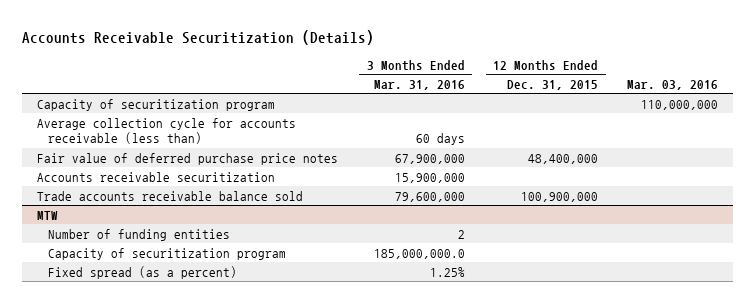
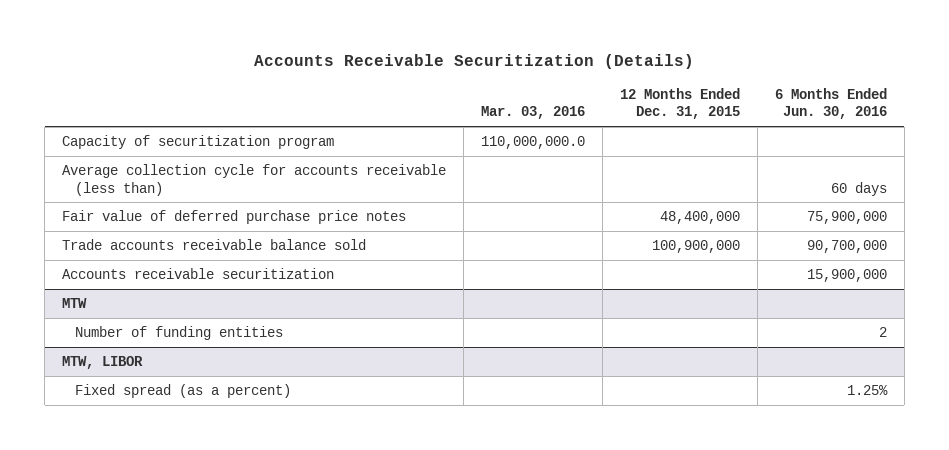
- | 3 Months Ended Mar. 31, 2016 | 12 Months Ended Dec. 31, 2015 | Mar. 03, 2016
+ | Mar. 03, 2016 | 12 Months Ended Dec. 31, 2015 | 6 Months Ended Jun. 30, 2016
- Capacity of securitization program | | | 110,000,000
+ Capacity of securitization program | 110,000,000.0 | |
moved down: Accounts receivable securitization | | | 15,900,000
@ MTW
- Capacity of securitization program | 185,000,000.0 | |
- Fixed spread (as a percent) | 1.25% | |
+ MTW, LIBOR
+ Fixed spread (as a percent) | | | 1.25%

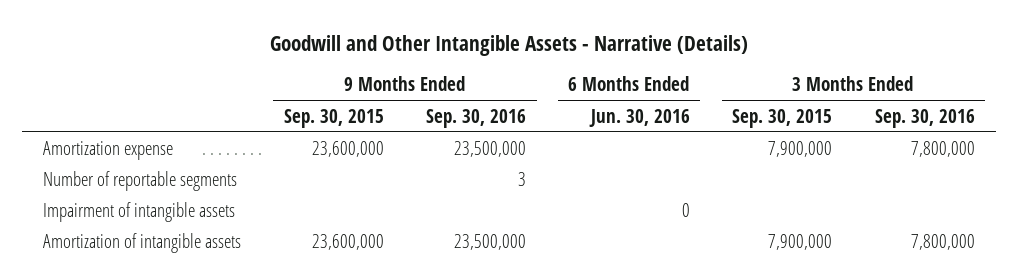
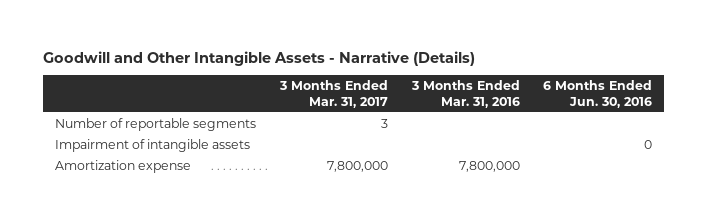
- | 9 Months Ended Sep. 30, 2015 | 9 Months Ended Sep. 30, 2016 | 6 Months Ended Jun. 30, 2016 | 3 Months Ended Sep. 30, 2015 | 3 Months Ended Sep. 30, 2016
+ | 3 Months Ended Mar. 31, 2017 | 3 Months Ended Mar. 31, 2016 | 6 Months Ended Jun. 30, 2016
- Amortization of intangible assets | 23,600,000 | 23,500,000 | | 7,900,000 | 7,800,000
moved down: Amortization expense | 7,800,000 | 7,800,000 |

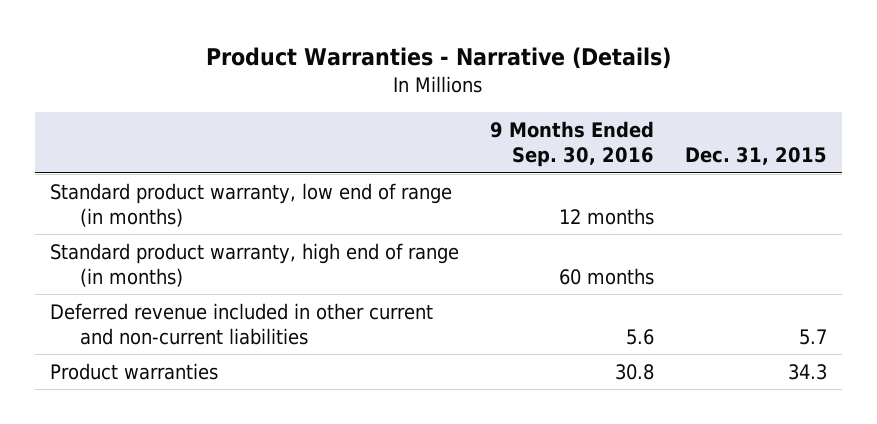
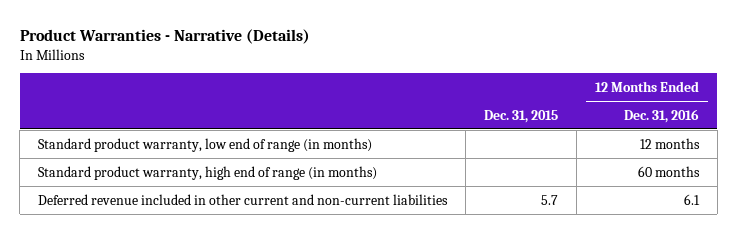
- | 9 Months Ended Sep. 30, 2016 | Dec. 31, 2015
+ | Dec. 31, 2015 | 12 Months Ended Dec. 31, 2016
- Product warranties | 30.8 | 34.3

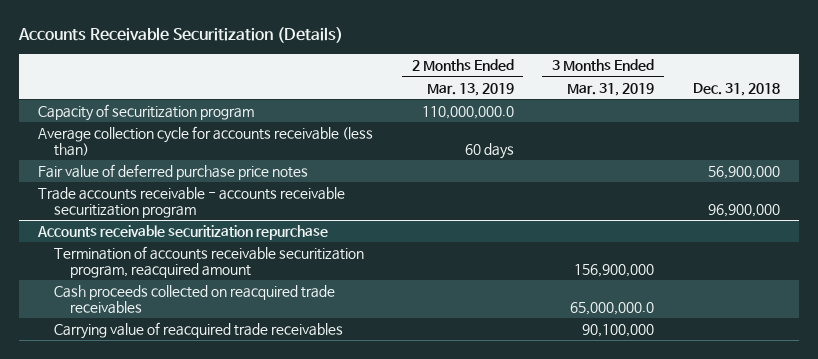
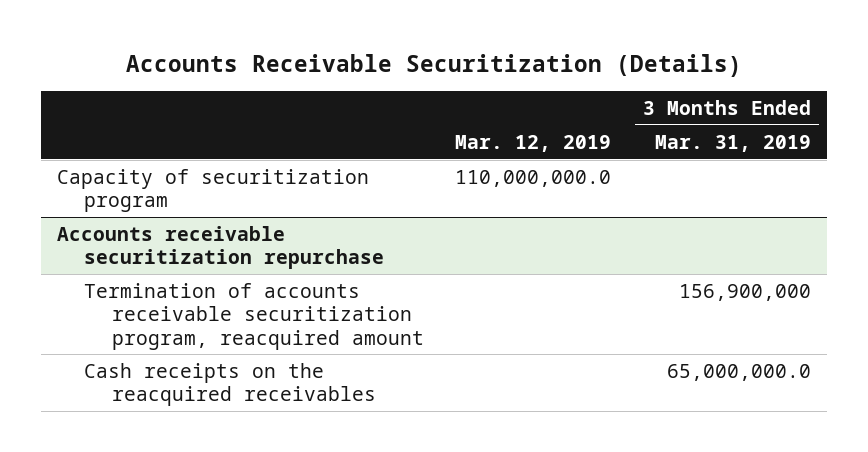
- | 2 Months Ended Mar. 13, 2019 | 3 Months Ended Mar. 31, 2019 | Dec. 31, 2018
+ | Mar. 12, 2019 | 3 Months Ended Mar. 31, 2019
- Average collection cycle for accounts receivable (less than) | 60 days | |
- Fair value of deferred purchase price notes | | | 56,900,000
- Trade accounts receivable - accounts receivable securitization program | | | 96,900,000
@ Accounts receivable securitization repurchase
- Cash proceeds collected on reacquired trade receivables | | 65,000,000.0 |
- Carrying value of reacquired trade receivables | | 90,100,000 |
+ Cash receipts on the reacquired receivables | | 65,000,000.0

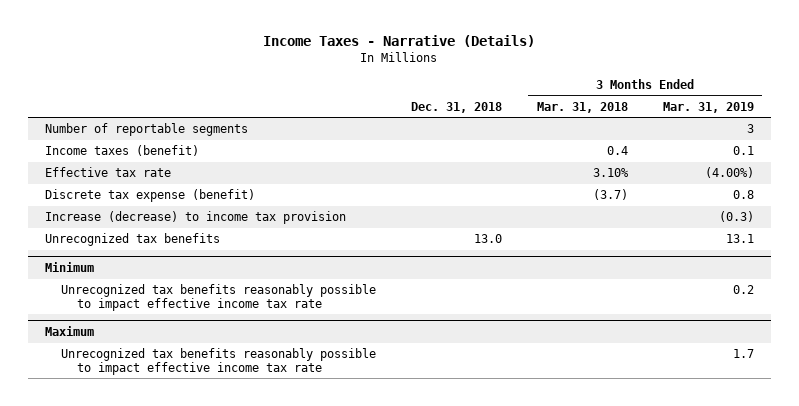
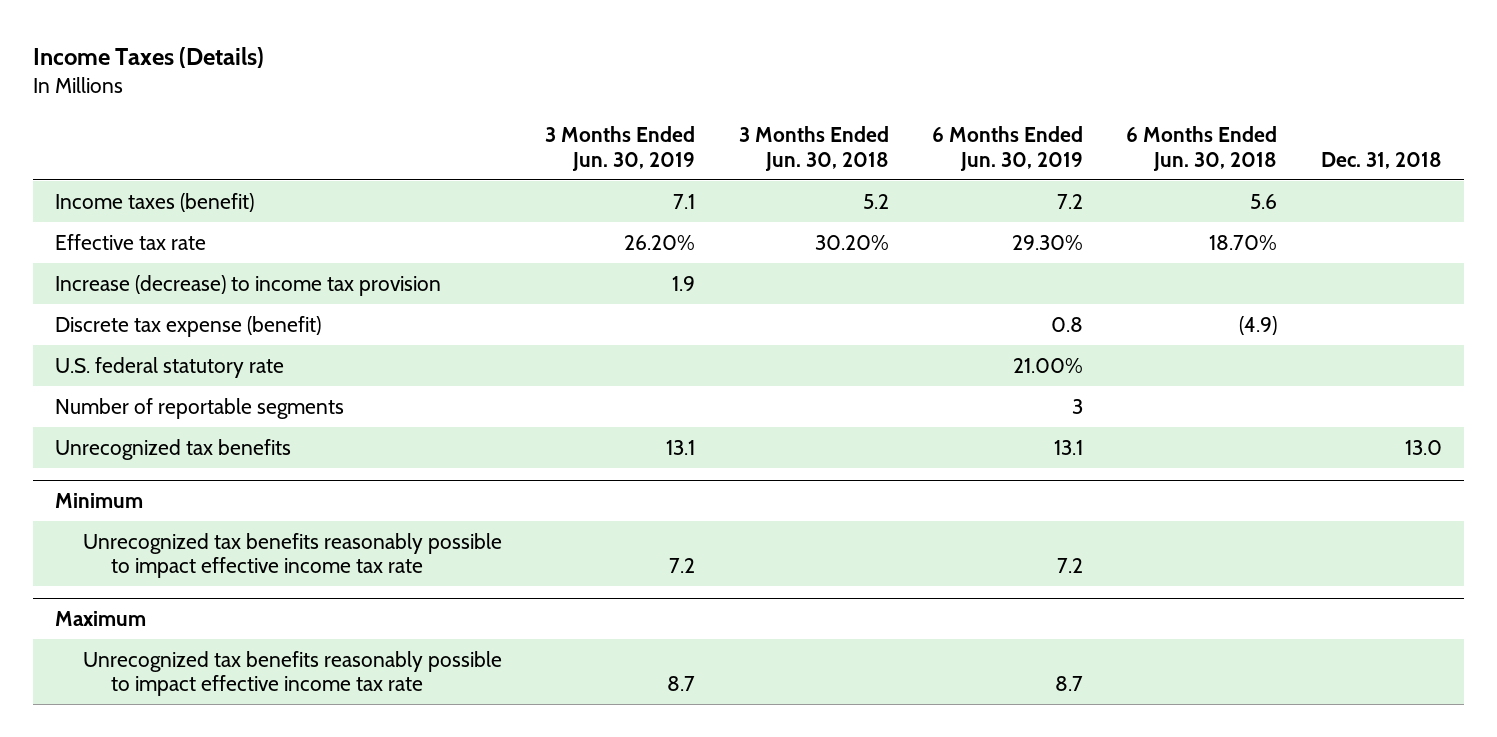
- Income Taxes - Narrative (Details)
+ Income Taxes (Details)
- | Dec. 31, 2018 | 3 Months Ended Mar. 31, 2018 | 3 Months Ended Mar. 31, 2019
+ | 3 Months Ended Jun. 30, 2019 | 3 Months Ended Jun. 30, 2018 | 6 Months Ended Jun. 30, 2019 | 6 Months Ended Jun. 30, 2018 | Dec. 31, 2018
moved down: Discrete tax expense (benefit) | | | 0.8 | (4.9) |
+ U.S. federal statutory rate | | | 21.00% | |
moved down: Number of reportable segments | | | 3 | |

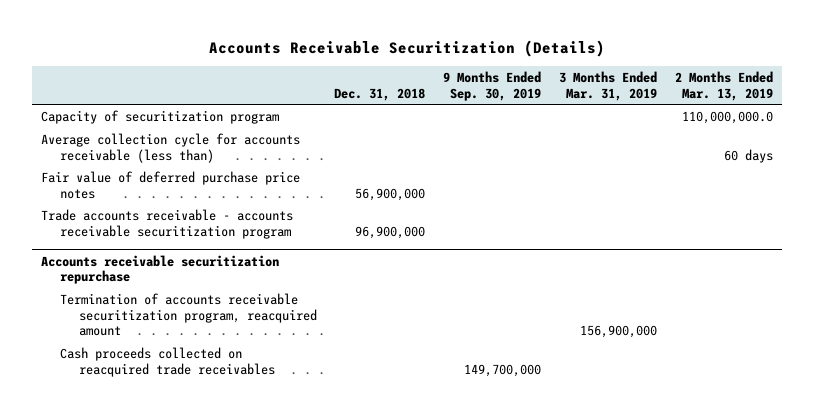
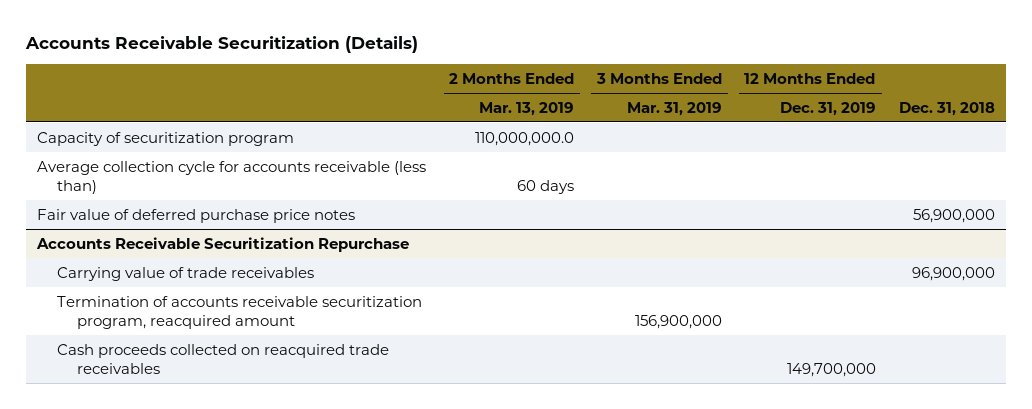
- | Dec. 31, 2018 | 9 Months Ended Sep. 30, 2019 | 3 Months Ended Mar. 31, 2019 | 2 Months Ended Mar. 13, 2019
+ | 2 Months Ended Mar. 13, 2019 | 3 Months Ended Mar. 31, 2019 | 12 Months Ended Dec. 31, 2019 | Dec. 31, 2018
- Trade accounts receivable - accounts receivable securitization program | 96,900,000 | | |
- Accounts receivable securitization repurchase
+ Accounts Receivable Securitization Repurchase
+ Carrying value of trade receivables | | | | 96,900,000

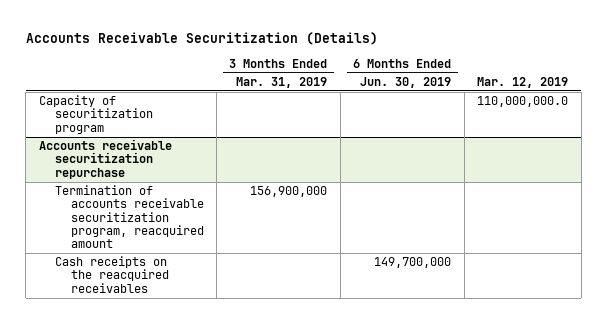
- | 2 Months Ended Mar. 13, 2019 | 3 Months Ended Mar. 31, 2019 | 12 Months Ended Dec. 31, 2019 | Dec. 31, 2018
+ | 3 Months Ended Mar. 31, 2019 | 6 Months Ended Jun. 30, 2019 | Mar. 12, 2019
- Average collection cycle for accounts receivable (less than) | 60 days | | |
- Fair value of deferred purchase price notes | | | | 56,900,000
- Accounts Receivable Securitization Repurchase
- Carrying value of trade receivables | | | | 96,900,000
+ Accounts receivable securitization repurchase
- Cash proceeds collected on reacquired trade receivables | | | 149,700,000 |
+ Cash receipts on the reacquired receivables | | 149,700,000 |

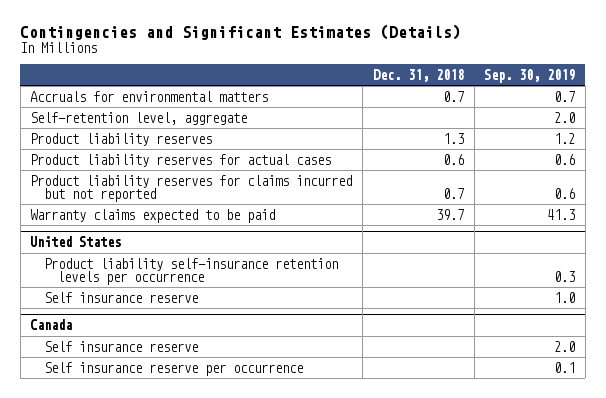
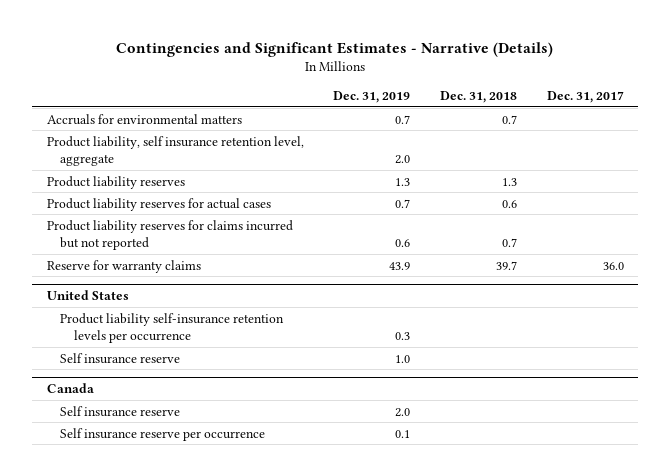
- Contingencies and Significant Estimates (Details)
+ Contingencies and Significant Estimates - Narrative (Details)
- | Dec. 31, 2018 | Sep. 30, 2019
+ | Dec. 31, 2019 | Dec. 31, 2018 | Dec. 31, 2017
- Self-retention level, aggregate | | 2.0
+ Product liability, self insurance retention level, aggregate | 2.0 | |
- Warranty claims expected to be paid | 39.7 | 41.3
+ Reserve for warranty claims | 43.9 | 39.7 | 36.0

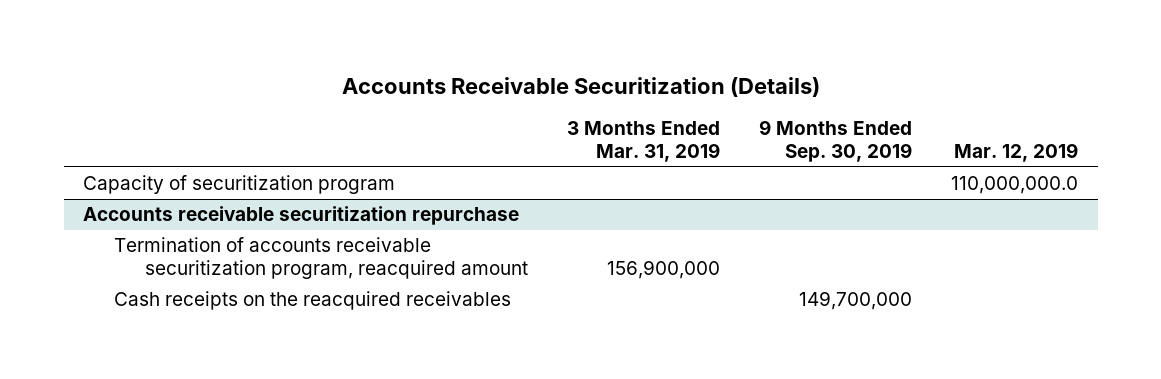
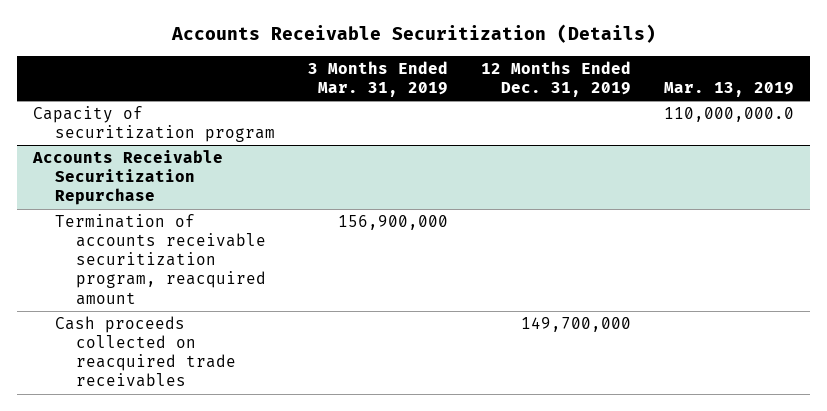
- | 3 Months Ended Mar. 31, 2019 | 9 Months Ended Sep. 30, 2019 | Mar. 12, 2019
+ | 3 Months Ended Mar. 31, 2019 | 12 Months Ended Dec. 31, 2019 | Mar. 13, 2019
- Accounts receivable securitization repurchase
+ Accounts Receivable Securitization Repurchase
- Cash receipts on the reacquired receivables | | 149,700,000 |
+ Cash proceeds collected on reacquired trade receivables | | 149,700,000 |

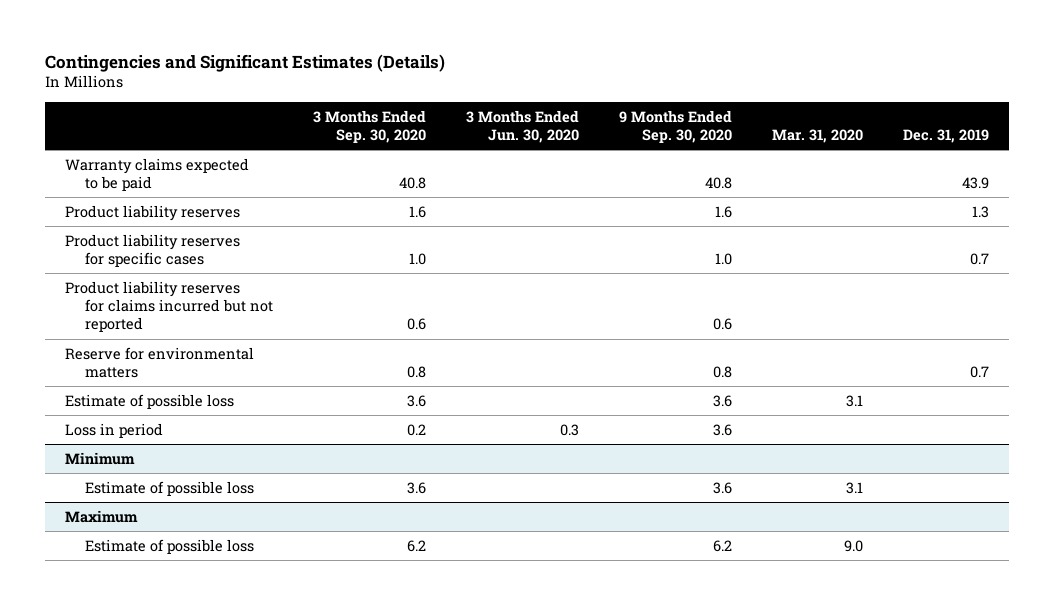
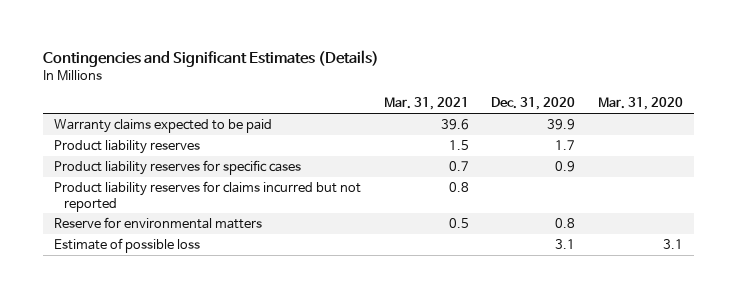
- | 3 Months Ended Sep. 30, 2020 | 3 Months Ended Jun. 30, 2020 | 9 Months Ended Sep. 30, 2020 | Mar. 31, 2020 | Dec. 31, 2019
+ | Mar. 31, 2021 | Dec. 31, 2020 | Mar. 31, 2020
- Loss in period | 0.2 | 0.3 | 3.6 | |
- Minimum
- Estimate of possible loss | 3.6 | | 3.6 | 3.1 |
- Maximum
- Estimate of possible loss | 6.2 | | 6.2 | 9.0 |

